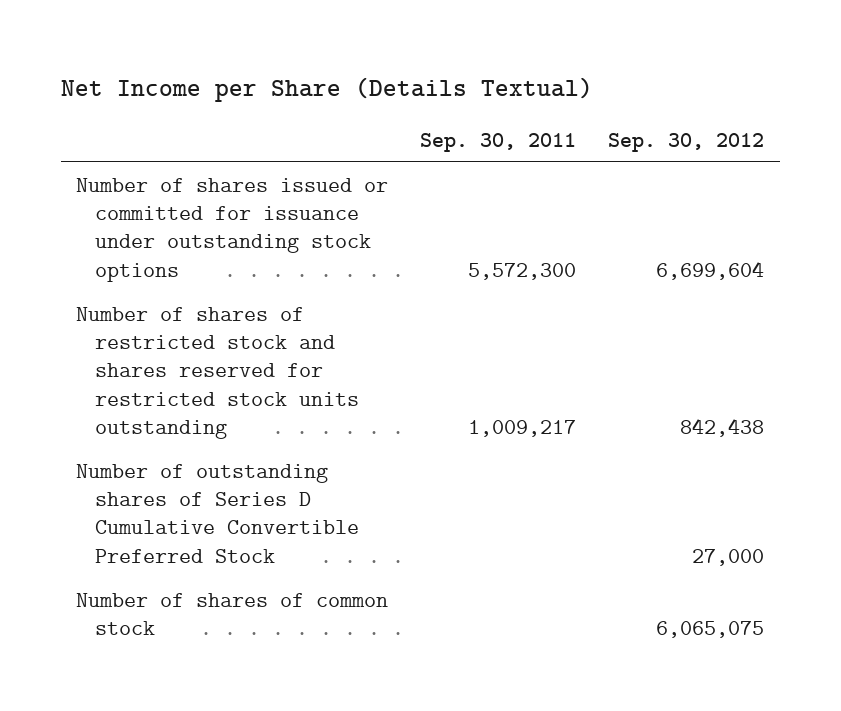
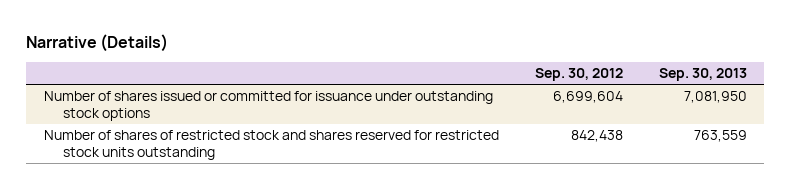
- Net Income per Share (Details Textual)
+ Narrative (Details)
- | Sep. 30, 2011 | Sep. 30, 2012
+ | Sep. 30, 2012 | Sep. 30, 2013
- Number of outstanding shares of Series D Cumulative Convertible Preferred Stock | | 27,000
- Number of shares of common stock | | 6,065,075

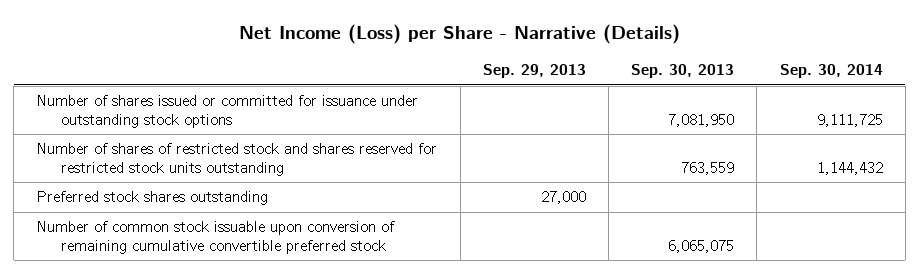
- Narrative (Details)
+ Net Income (Loss) per Share - Narrative (Details)
- | Sep. 30, 2012 | Sep. 30, 2013
+ | Sep. 29, 2013 | Sep. 30, 2013 | Sep. 30, 2014
+ Preferred stock shares outstanding | 27,000 | |
+ Number of common stock issuable upon conversion of remaining cumulative convertible preferred stock | | 6,065,075 |

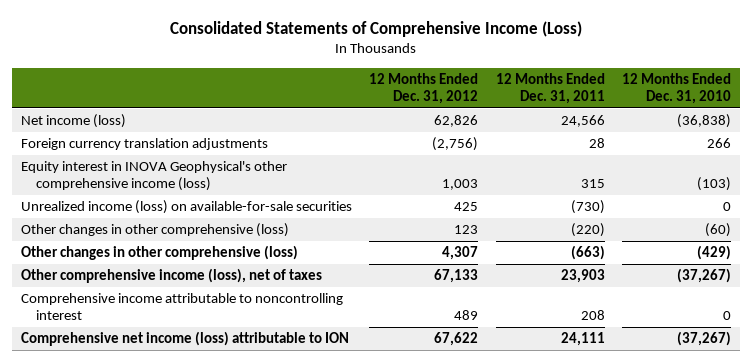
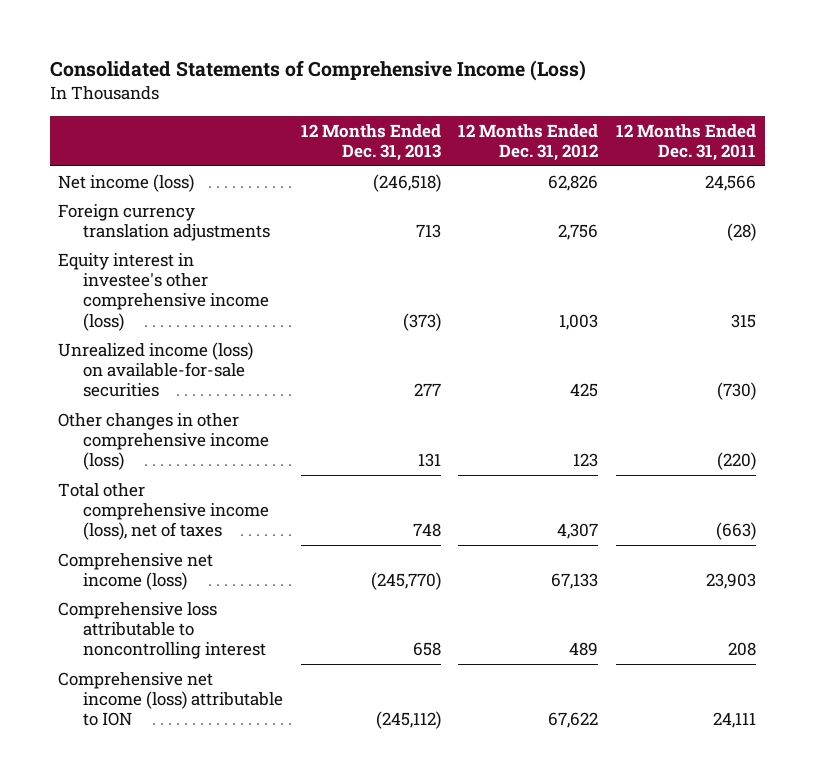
- | 12 Months Ended Dec. 31, 2012 | 12 Months Ended Dec. 31, 2011 | 12 Months Ended Dec. 31, 2010
+ | 12 Months Ended Dec. 31, 2013 | 12 Months Ended Dec. 31, 2012 | 12 Months Ended Dec. 31, 2011
- Foreign currency translation adjustments | (2,756) | 28 | 266
- Equity interest in INOVA Geophysical's other comprehensive income (loss) | 1,003 | 315 | (103)
+ Foreign currency translation adjustments | 713 | 2,756 | (28)
+ Equity interest in investee's other comprehensive income (loss) | (373) | 1,003 | 315
- Other changes in other comprehensive (loss) | 123 | (220) | (60)
- Other changes in other comprehensive (loss) | 4,307 | (663) | (429)
- Other comprehensive income (loss), net of taxes | 67,133 | 23,903 | (37,267)
- Comprehensive income attributable to noncontrolling interest | 489 | 208 | 0
+ Other changes in other comprehensive income (loss) | 131 | 123 | (220)
+ Total other comprehensive income (loss), net of taxes | 748 | 4,307 | (663)
+ Comprehensive net income (loss) | (245,770) | 67,133 | 23,903
+ Comprehensive loss attributable to noncontrolling interest | 658 | 489 | 208

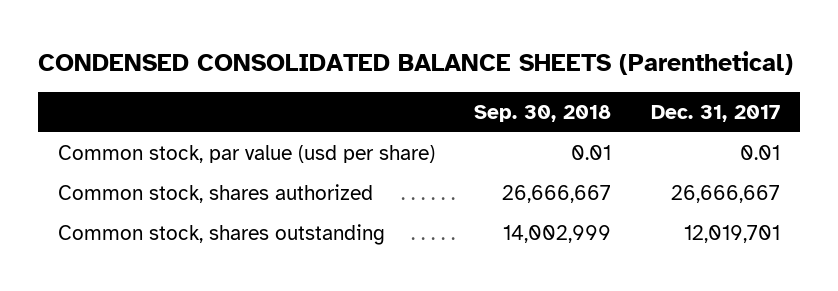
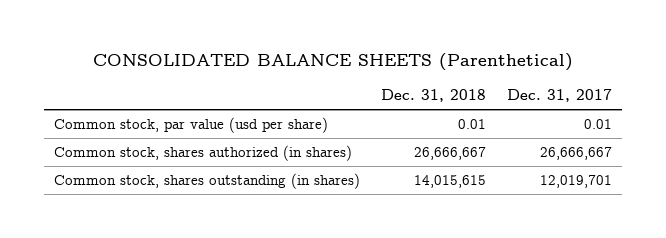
- CONDENSED CONSOLIDATED BALANCE SHEETS (Parenthetical)
+ CONSOLIDATED BALANCE SHEETS (Parenthetical)
- | Sep. 30, 2018 | Dec. 31, 2017
+ | Dec. 31, 2018 | Dec. 31, 2017
- Common stock, shares authorized | 26,666,667 | 26,666,667
- Common stock, shares outstanding | 14,002,999 | 12,019,701
+ Common stock, shares authorized (in shares) | 26,666,667 | 26,666,667
+ Common stock, shares outstanding (in shares) | 14,015,615 | 12,019,701

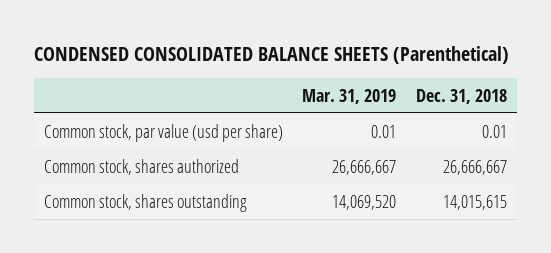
- CONSOLIDATED BALANCE SHEETS (Parenthetical)
+ CONDENSED CONSOLIDATED BALANCE SHEETS (Parenthetical)
- | Dec. 31, 2018 | Dec. 31, 2017
+ | Mar. 31, 2019 | Dec. 31, 2018
- Common stock, shares authorized (in shares) | 26,666,667 | 26,666,667
- Common stock, shares outstanding (in shares) | 14,015,615 | 12,019,701
+ Common stock, shares authorized | 26,666,667 | 26,666,667
+ Common stock, shares outstanding | 14,069,520 | 14,015,615

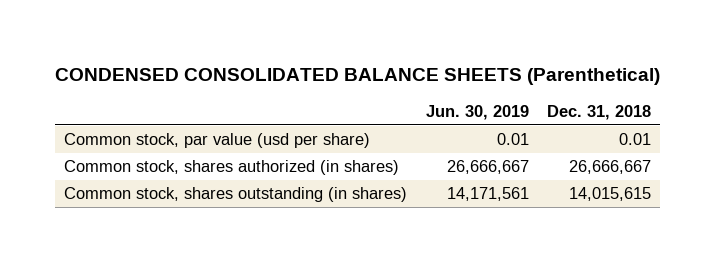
- | Mar. 31, 2019 | Dec. 31, 2018
+ | Jun. 30, 2019 | Dec. 31, 2018
- Common stock, shares authorized | 26,666,667 | 26,666,667
- Common stock, shares outstanding | 14,069,520 | 14,015,615
+ Common stock, shares authorized (in shares) | 26,666,667 | 26,666,667
+ Common stock, shares outstanding (in shares) | 14,171,561 | 14,015,615

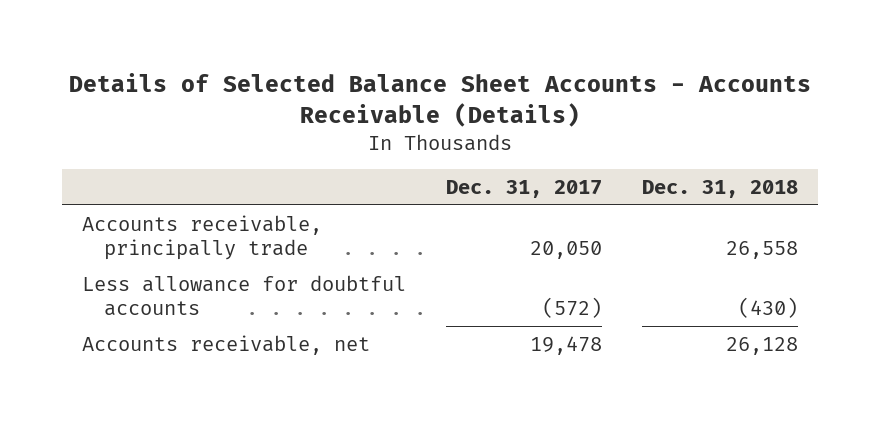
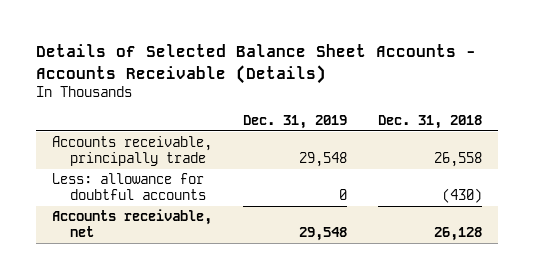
- | Dec. 31, 2017 | Dec. 31, 2018
+ | Dec. 31, 2019 | Dec. 31, 2018
- Less allowance for doubtful accounts | (572) | (430)
+ Less: allowance for doubtful accounts | 0 | (430)

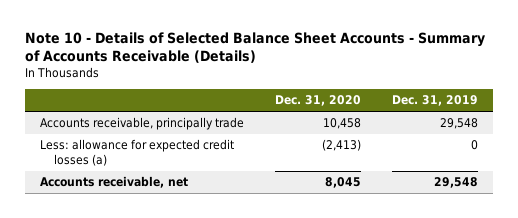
- Details of Selected Balance Sheet Accounts - Accounts Receivable (Details)
+ Note 10 - Details of Selected Balance Sheet Accounts - Summary of Accounts Receivable (Details)
- | Dec. 31, 2019 | Dec. 31, 2018
+ | Dec. 31, 2020 | Dec. 31, 2019
- Less: allowance for doubtful accounts | 0 | (430)
+ Less: allowance for expected credit losses (a) | (2,413) | 0

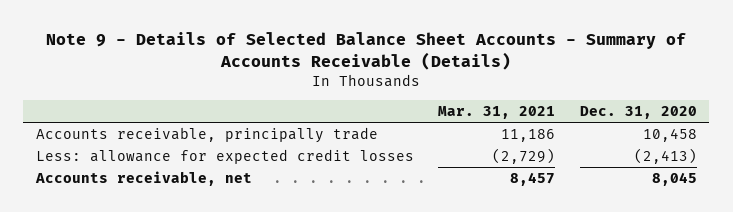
- Note 10 - Details of Selected Balance Sheet Accounts - Summary of Accounts Receivable (Details)
+ Note 9 - Details of Selected Balance Sheet Accounts - Summary of Accounts Receivable (Details)
- | Dec. 31, 2020 | Dec. 31, 2019
+ | Mar. 31, 2021 | Dec. 31, 2020
- Less: allowance for expected credit losses (a) | (2,413) | 0
+ Less: allowance for expected credit losses | (2,729) | (2,413)

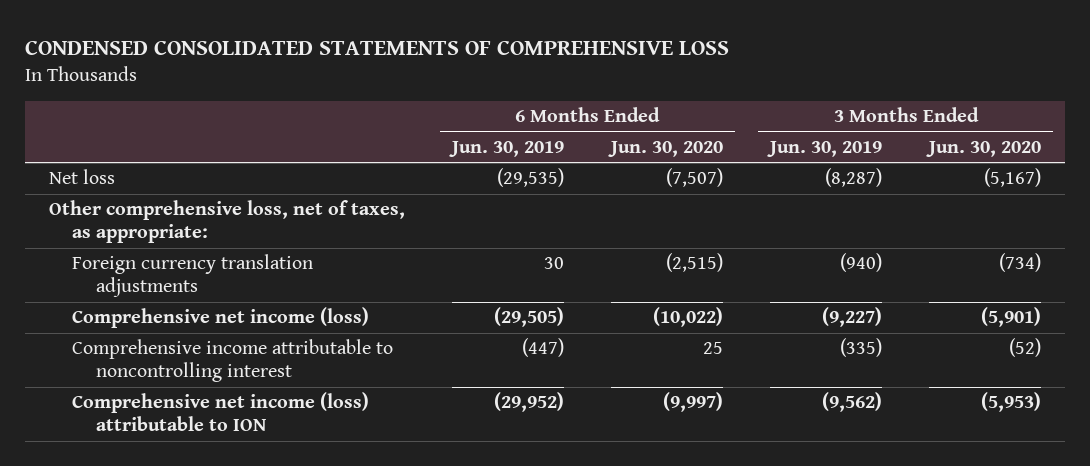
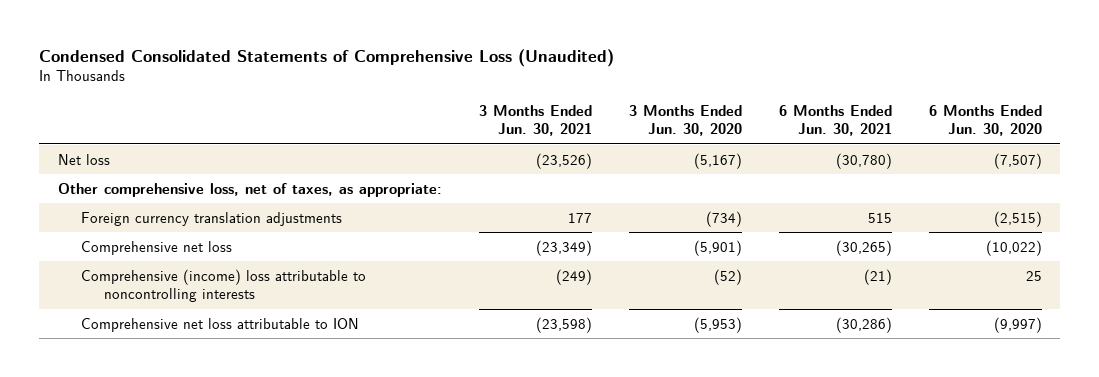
- CONDENSED CONSOLIDATED STATEMENTS OF COMPREHENSIVE LOSS
+ Condensed Consolidated Statements of Comprehensive Loss (Unaudited)
- | 6 Months Ended Jun. 30, 2019 | 6 Months Ended Jun. 30, 2020 | 3 Months Ended Jun. 30, 2019 | 3 Months Ended Jun. 30, 2020
+ | 3 Months Ended Jun. 30, 2021 | 3 Months Ended Jun. 30, 2020 | 6 Months Ended Jun. 30, 2021 | 6 Months Ended Jun. 30, 2020
- Comprehensive net income (loss) | (29,505) | (10,022) | (9,227) | (5,901)
- Comprehensive income attributable to noncontrolling interest | (447) | 25 | (335) | (52)
- Comprehensive net income (loss) attributable to ION | (29,952) | (9,997) | (9,562) | (5,953)
+ Comprehensive net loss | (23,349) | (5,901) | (30,265) | (10,022)
+ Comprehensive (income) loss attributable to noncontrolling interests | (249) | (52) | (21) | 25
+ Comprehensive net loss attributable to ION | (23,598) | (5,953) | (30,286) | (9,997)

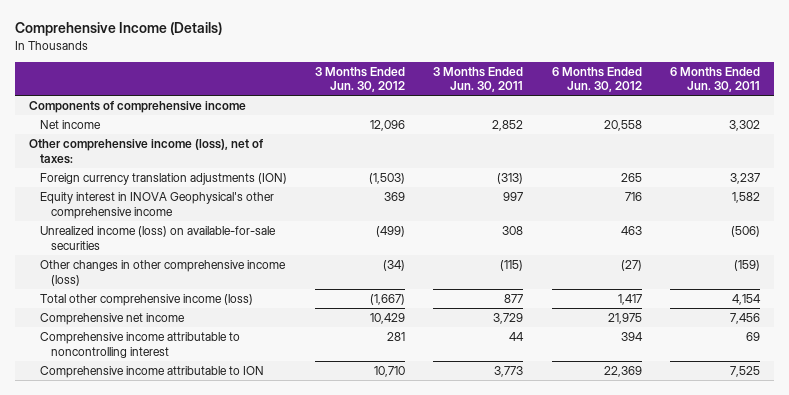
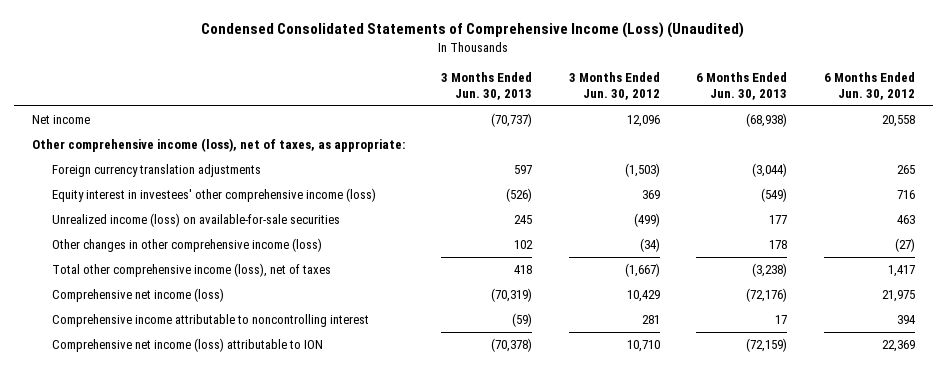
- Comprehensive Income (Details)
+ Condensed Consolidated Statements of Comprehensive Income (Loss) (Unaudited)
- | 3 Months Ended Jun. 30, 2012 | 3 Months Ended Jun. 30, 2011 | 6 Months Ended Jun. 30, 2012 | 6 Months Ended Jun. 30, 2011
+ | 3 Months Ended Jun. 30, 2013 | 3 Months Ended Jun. 30, 2012 | 6 Months Ended Jun. 30, 2013 | 6 Months Ended Jun. 30, 2012
- Components of comprehensive income
- Other comprehensive income (loss), net of taxes:
- Foreign currency translation adjustments (ION) | (1,503) | (313) | 265 | 3,237
- Equity interest in INOVA Geophysical's other comprehensive income | 369 | 997 | 716 | 1,582
+ Other comprehensive income (loss), net of taxes, as appropriate:
+ Foreign currency translation adjustments | 597 | (1,503) | (3,044) | 265
+ Equity interest in investees' other comprehensive income (loss) | (526) | 369 | (549) | 716
- Total other comprehensive income (loss) | (1,667) | 877 | 1,417 | 4,154
- Comprehensive net income | 10,429 | 3,729 | 21,975 | 7,456
+ Total other comprehensive income (loss), net of taxes | 418 | (1,667) | (3,238) | 1,417
+ Comprehensive net income (loss) | (70,319) | 10,429 | (72,176) | 21,975
- Comprehensive income attributable to ION | 10,710 | 3,773 | 22,369 | 7,525
+ Comprehensive net income (loss) attributable to ION | (70,378) | 10,710 | (72,159) | 22,369

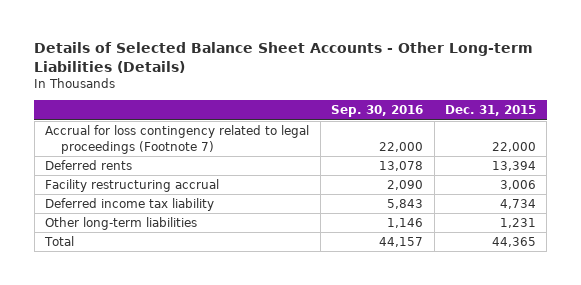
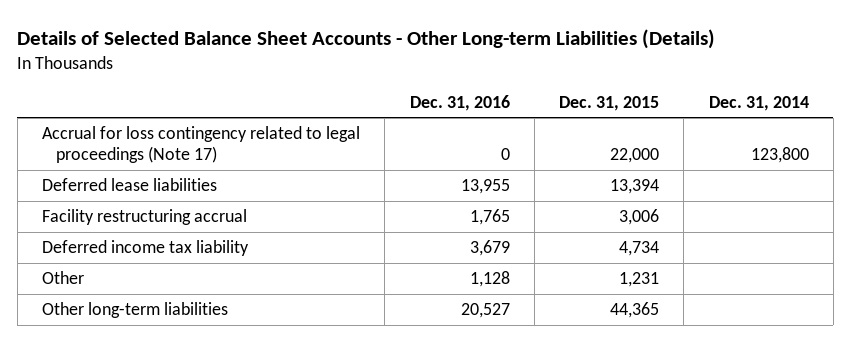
- | Sep. 30, 2016 | Dec. 31, 2015
+ | Dec. 31, 2016 | Dec. 31, 2015 | Dec. 31, 2014
- Accrual for loss contingency related to legal proceedings (Footnote 7) | 22,000 | 22,000
- Deferred rents | 13,078 | 13,394
+ Accrual for loss contingency related to legal proceedings (Note 17) | 0 | 22,000 | 123,800
+ Deferred lease liabilities | 13,955 | 13,394 |
- Other long-term liabilities | 1,146 | 1,231
- Total | 44,157 | 44,365
+ Other | 1,128 | 1,231 |
+ Other long-term liabilities | 20,527 | 44,365 |

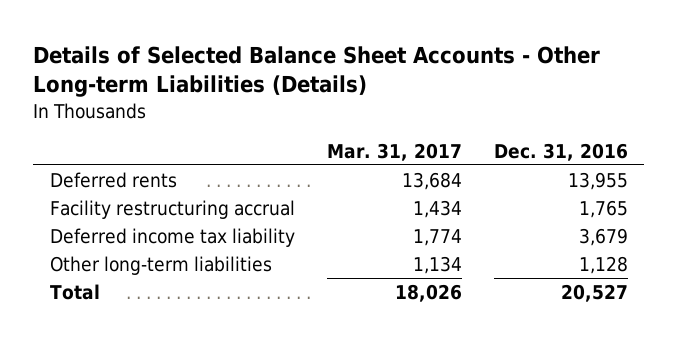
- | Dec. 31, 2016 | Dec. 31, 2015 | Dec. 31, 2014
+ | Mar. 31, 2017 | Dec. 31, 2016
- Accrual for loss contingency related to legal proceedings (Note 17) | 0 | 22,000 | 123,800
- Deferred lease liabilities | 13,955 | 13,394 |
+ Deferred rents | 13,684 | 13,955
- Other | 1,128 | 1,231 |
- Other long-term liabilities | 20,527 | 44,365 |
+ Other long-term liabilities | 1,134 | 1,128
+ Total | 18,026 | 20,527

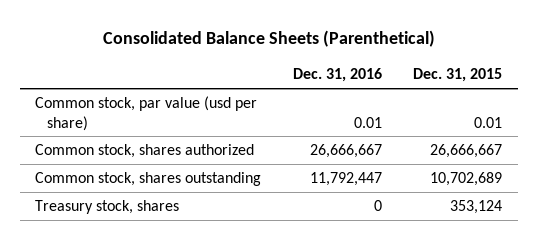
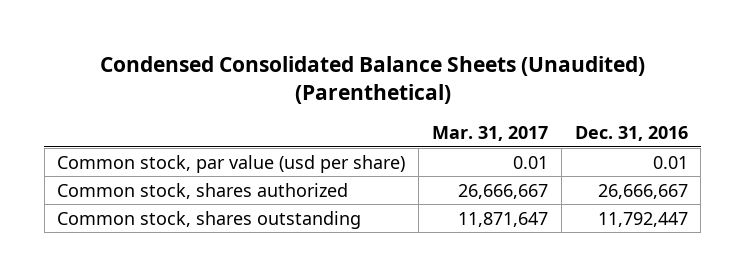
- Consolidated Balance Sheets (Parenthetical)
+ Condensed Consolidated Balance Sheets (Unaudited) (Parenthetical)
- | Dec. 31, 2016 | Dec. 31, 2015
+ | Mar. 31, 2017 | Dec. 31, 2016
- Treasury stock, shares | 0 | 353,124

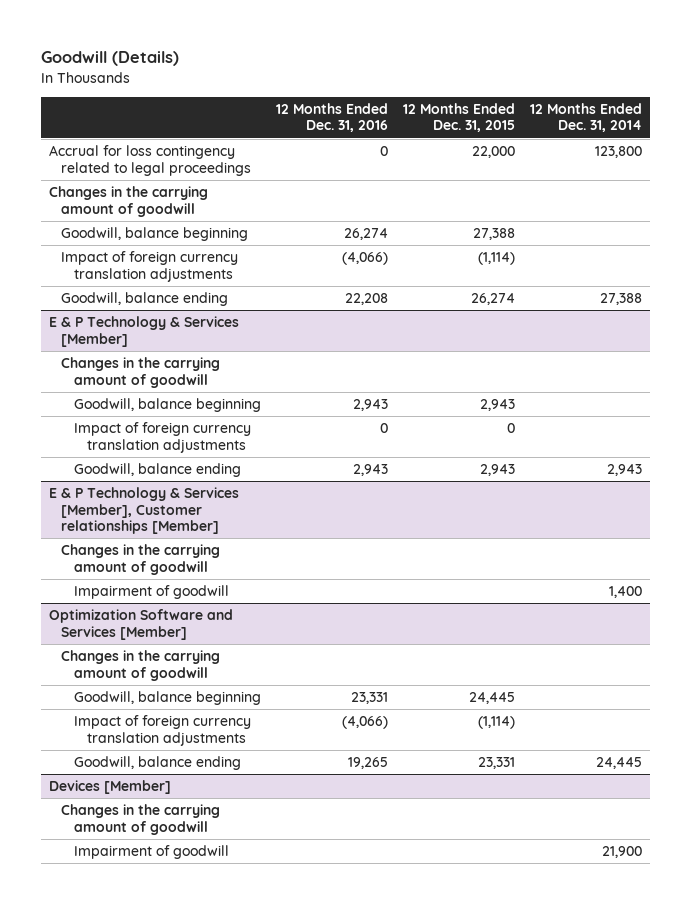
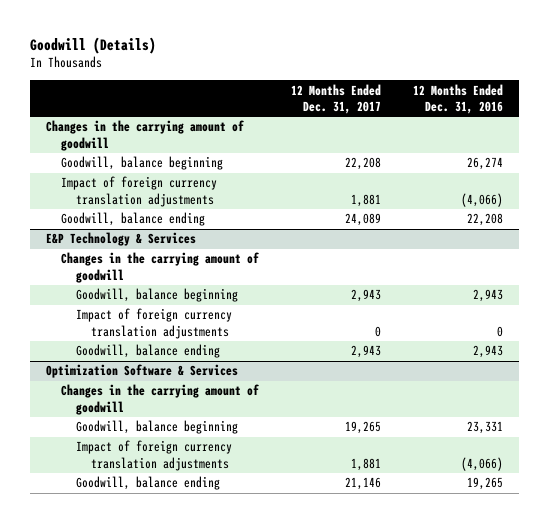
- | 12 Months Ended Dec. 31, 2016 | 12 Months Ended Dec. 31, 2015 | 12 Months Ended Dec. 31, 2014
+ | 12 Months Ended Dec. 31, 2017 | 12 Months Ended Dec. 31, 2016
- Accrual for loss contingency related to legal proceedings | 0 | 22,000 | 123,800
- E & P Technology & Services [Member]
+ E&P Technology & Services
- E & P Technology & Services [Member], Customer relationships [Member]
- Changes in the carrying amount of goodwill
- Impairment of goodwill | | | 1,400
- Optimization Software and Services [Member]
+ Optimization Software & Services
- Devices [Member]
- Changes in the carrying amount of goodwill
- Impairment of goodwill | | | 21,900

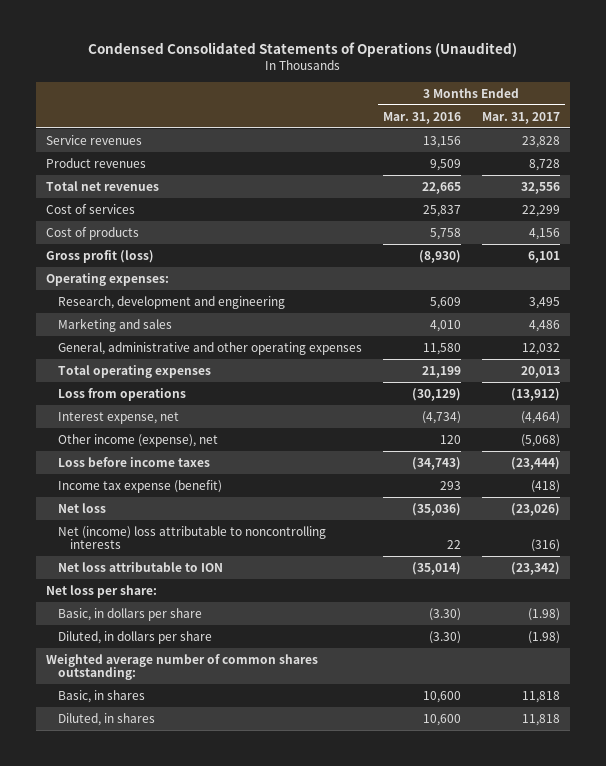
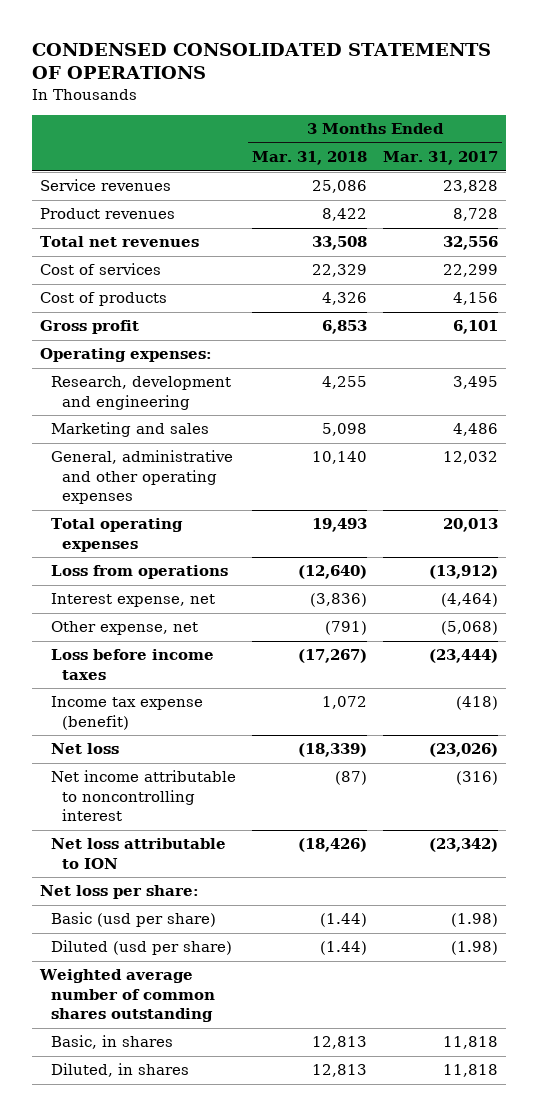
- Condensed Consolidated Statements of Operations (Unaudited)
+ CONDENSED CONSOLIDATED STATEMENTS OF OPERATIONS
- | 3 Months Ended Mar. 31, 2016 | 3 Months Ended Mar. 31, 2017
+ | 3 Months Ended Mar. 31, 2018 | 3 Months Ended Mar. 31, 2017
- Gross profit (loss) | (8,930) | 6,101
+ Gross profit | 6,853 | 6,101
- Other income (expense), net | 120 | (5,068)
+ Other expense, net | (791) | (5,068)
- Net (income) loss attributable to noncontrolling interests | 22 | (316)
+ Net income attributable to noncontrolling interest | (87) | (316)
- Basic, in dollars per share | (3.30) | (1.98)
- Diluted, in dollars per share | (3.30) | (1.98)
- Weighted average number of common shares outstanding:
+ Basic (usd per share) | (1.44) | (1.98)
+ Diluted (usd per share) | (1.44) | (1.98)
+ Weighted average number of common shares outstanding

